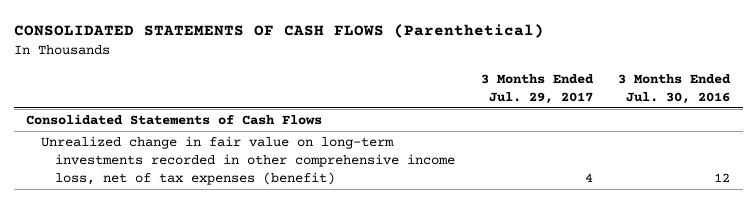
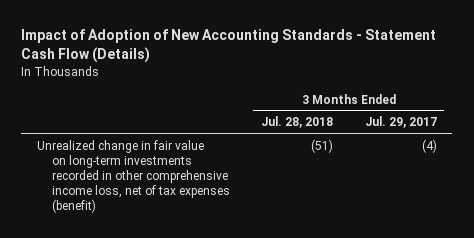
- CONSOLIDATED STATEMENTS OF CASH FLOWS (Parenthetical)
+ Impact of Adoption of New Accounting Standards - Statement Cash Flow (Details)
- | 3 Months Ended Jul. 29, 2017 | 3 Months Ended Jul. 30, 2016
+ | 3 Months Ended Jul. 28, 2018 | 3 Months Ended Jul. 29, 2017
- Consolidated Statements of Cash Flows
- Unrealized change in fair value on long-term investments recorded in other comprehensive income loss, net of tax expenses (benefit) | 4 | 12
+ Unrealized change in fair value on long-term investments recorded in other comprehensive income loss, net of tax expenses (benefit) | (51) | (4)

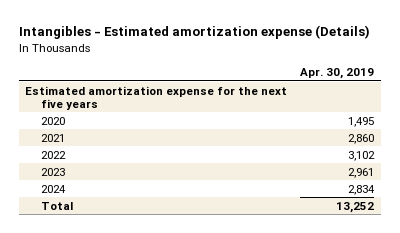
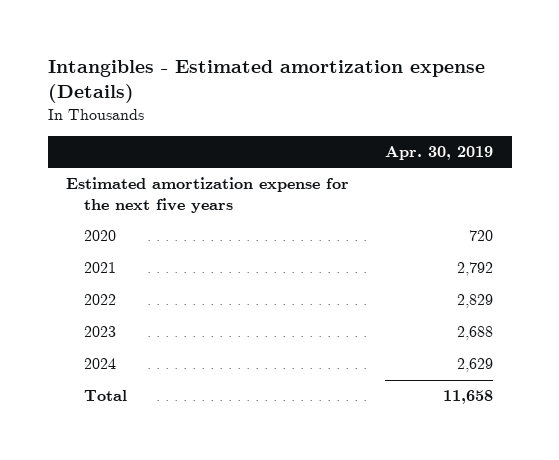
- 2020 | 1,495
- 2021 | 2,860
- 2022 | 3,102
- 2023 | 2,961
- 2024 | 2,834
- Total | 13,252
+ 2020 | 720
+ 2021 | 2,792
+ 2022 | 2,829
+ 2023 | 2,688
+ 2024 | 2,629
+ Total | 11,658

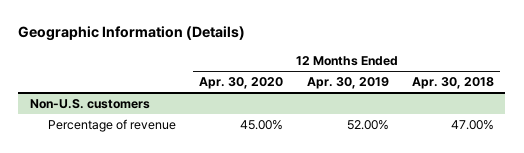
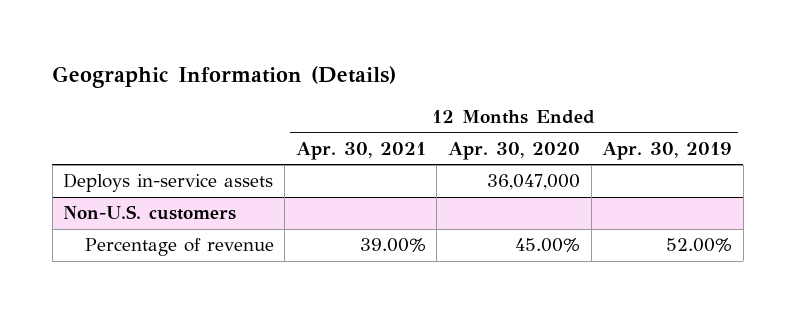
- | 12 Months Ended Apr. 30, 2020 | 12 Months Ended Apr. 30, 2019 | 12 Months Ended Apr. 30, 2018
+ | 12 Months Ended Apr. 30, 2021 | 12 Months Ended Apr. 30, 2020 | 12 Months Ended Apr. 30, 2019
+ Deploys in-service assets | | 36,047,000 |

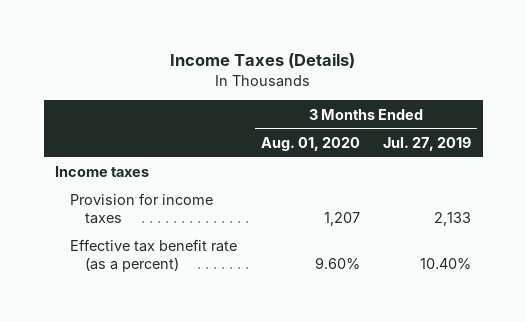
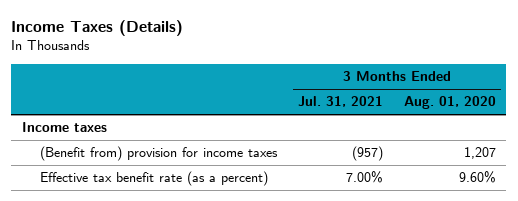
- | 3 Months Ended Aug. 01, 2020 | 3 Months Ended Jul. 27, 2019
+ | 3 Months Ended Jul. 31, 2021 | 3 Months Ended Aug. 01, 2020
- Provision for income taxes | 1,207 | 2,133
+ (Benefit from) provision for income taxes | (957) | 1,207

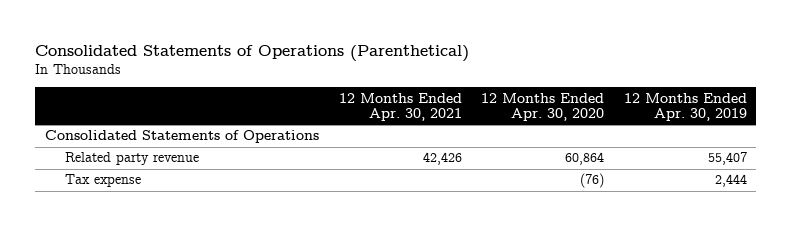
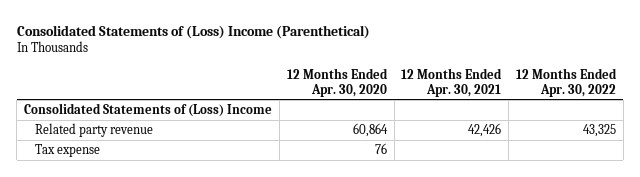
- Consolidated Statements of Operations (Parenthetical)
+ Consolidated Statements of (Loss) Income (Parenthetical)
- | 12 Months Ended Apr. 30, 2021 | 12 Months Ended Apr. 30, 2020 | 12 Months Ended Apr. 30, 2019
+ | 12 Months Ended Apr. 30, 2020 | 12 Months Ended Apr. 30, 2021 | 12 Months Ended Apr. 30, 2022
- Consolidated Statements of Operations
+ Consolidated Statements of (Loss) Income
- Tax expense | | (76) | 2,444
+ Tax expense | 76 | |

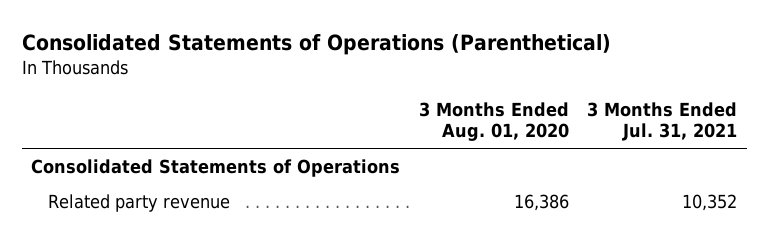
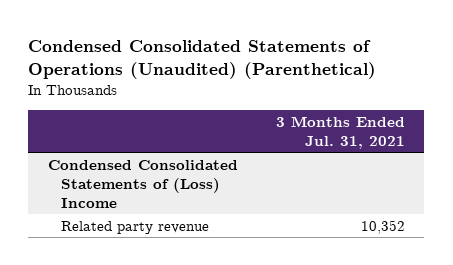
- Consolidated Statements of Operations (Parenthetical)
+ Condensed Consolidated Statements of Operations (Unaudited) (Parenthetical)
- | 3 Months Ended Aug. 01, 2020 | 3 Months Ended Jul. 31, 2021
+ | 3 Months Ended Jul. 31, 2021
- Consolidated Statements of Operations
+ Condensed Consolidated Statements of (Loss) Income

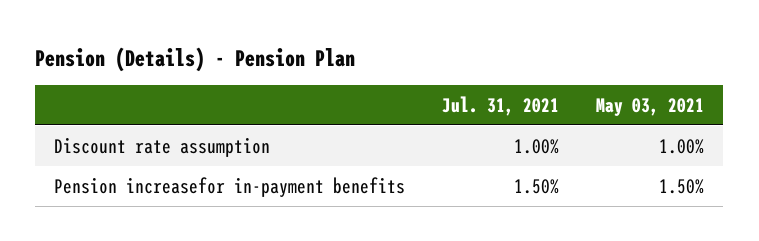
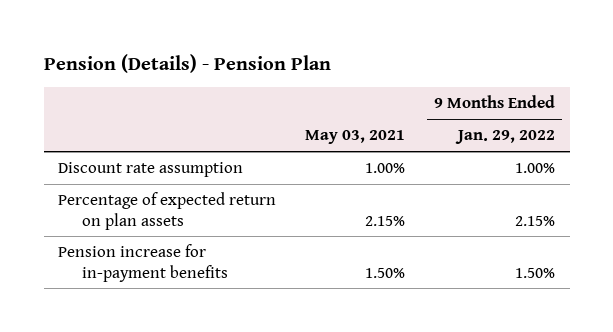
- | Jul. 31, 2021 | May 03, 2021
+ | May 03, 2021 | 9 Months Ended Jan. 29, 2022
- Pension increasefor in-payment benefits | 1.50% | 1.50%
+ Percentage of expected return on plan assets | 2.15% | 2.15%
+ Pension increase for in-payment benefits | 1.50% | 1.50%

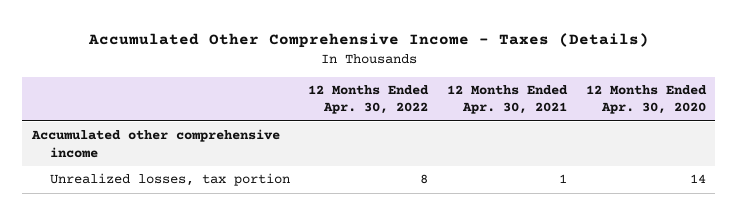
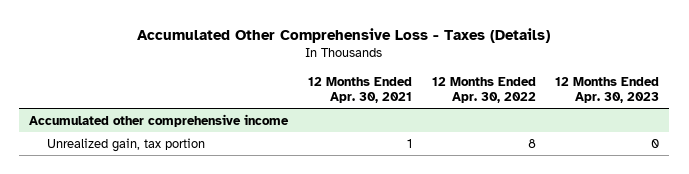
- Accumulated Other Comprehensive Income - Taxes (Details)
+ Accumulated Other Comprehensive Loss - Taxes (Details)
- | 12 Months Ended Apr. 30, 2022 | 12 Months Ended Apr. 30, 2021 | 12 Months Ended Apr. 30, 2020
+ | 12 Months Ended Apr. 30, 2021 | 12 Months Ended Apr. 30, 2022 | 12 Months Ended Apr. 30, 2023
- Unrealized losses, tax portion | 8 | 1 | 14
+ Unrealized gain, tax portion | 1 | 8 | 0

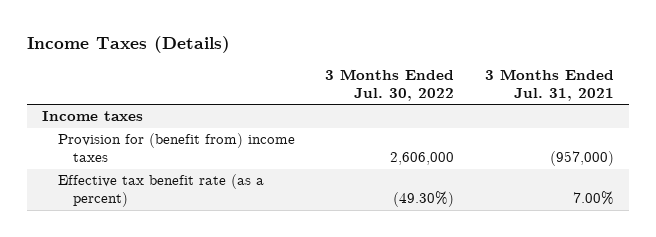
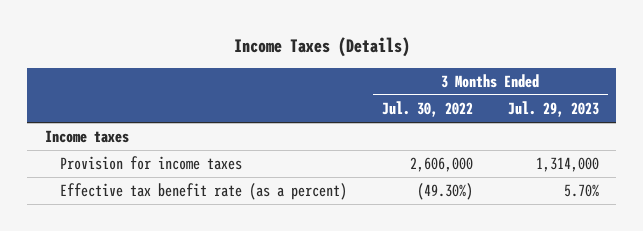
- | 3 Months Ended Jul. 30, 2022 | 3 Months Ended Jul. 31, 2021
+ | 3 Months Ended Jul. 30, 2022 | 3 Months Ended Jul. 29, 2023
- Provision for (benefit from) income taxes | 2,606,000 | (957,000)
+ Provision for income taxes | 2,606,000 | 1,314,000

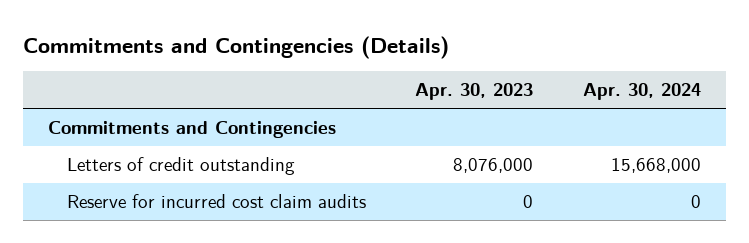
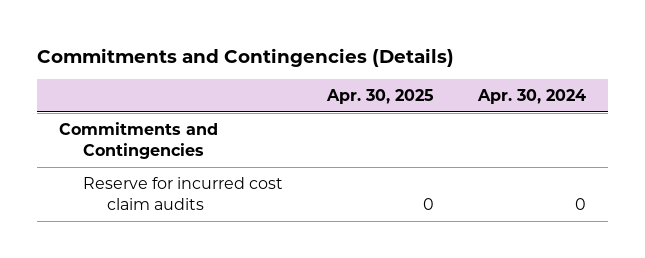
- | Apr. 30, 2023 | Apr. 30, 2024
+ | Apr. 30, 2025 | Apr. 30, 2024
- Letters of credit outstanding | 8,076,000 | 15,668,000

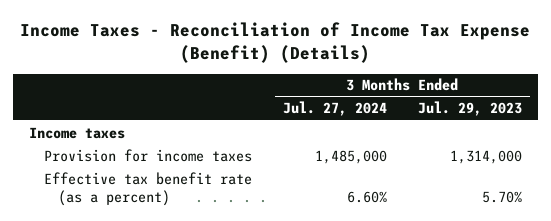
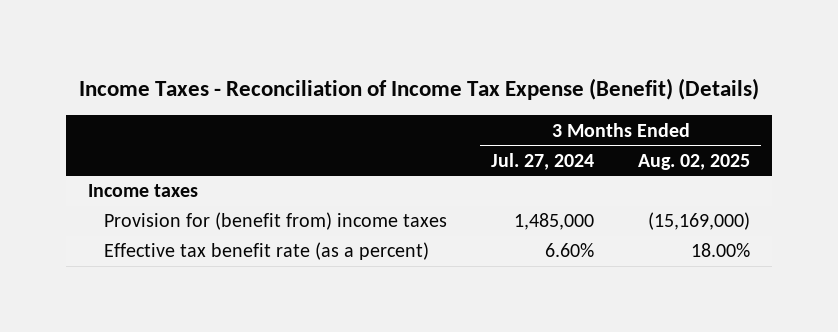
- | 3 Months Ended Jul. 27, 2024 | 3 Months Ended Jul. 29, 2023
+ | 3 Months Ended Jul. 27, 2024 | 3 Months Ended Aug. 02, 2025
- Provision for income taxes | 1,485,000 | 1,314,000
+ Provision for (benefit from) income taxes | 1,485,000 | (15,169,000)

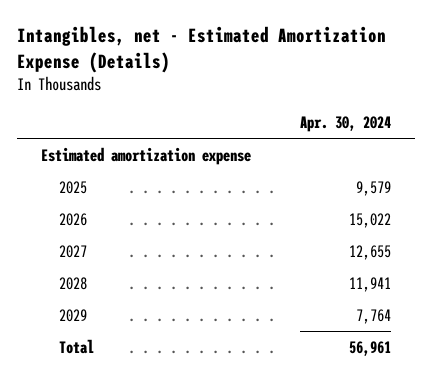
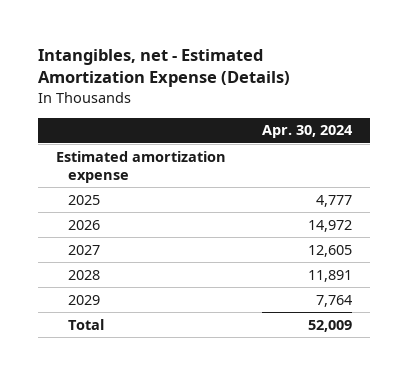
- 2025 | 9,579
- 2026 | 15,022
- 2027 | 12,655
- 2028 | 11,941
+ 2025 | 4,777
+ 2026 | 14,972
+ 2027 | 12,605
+ 2028 | 11,891
- Total | 56,961
+ Total | 52,009

